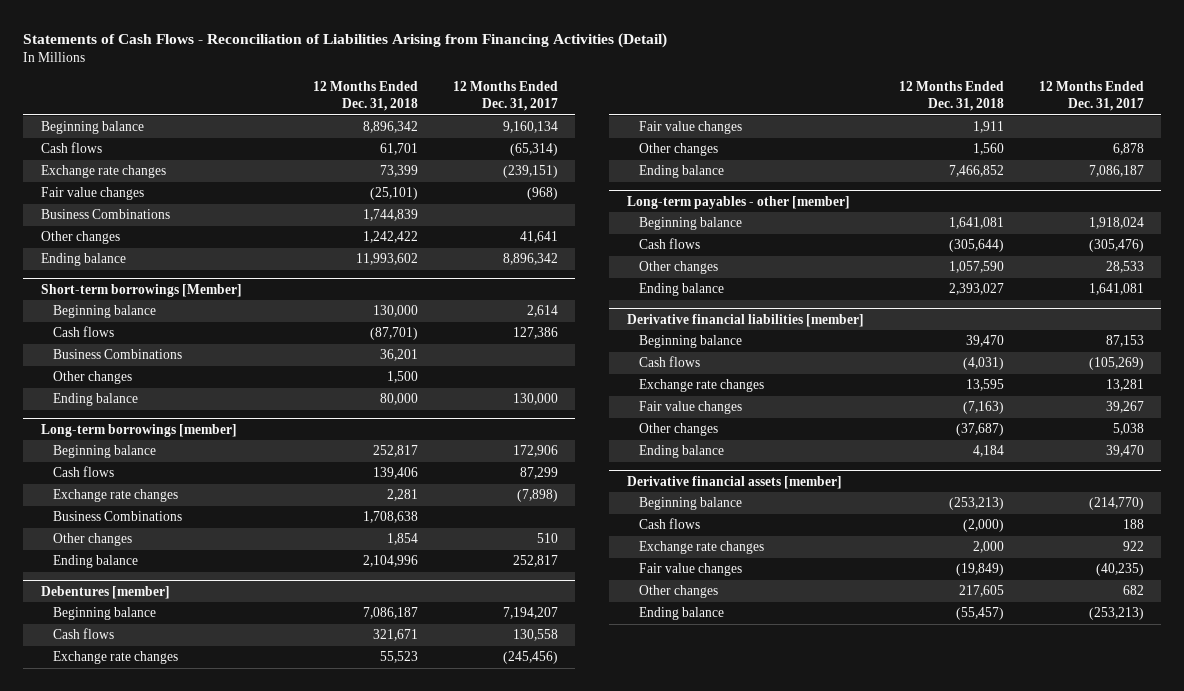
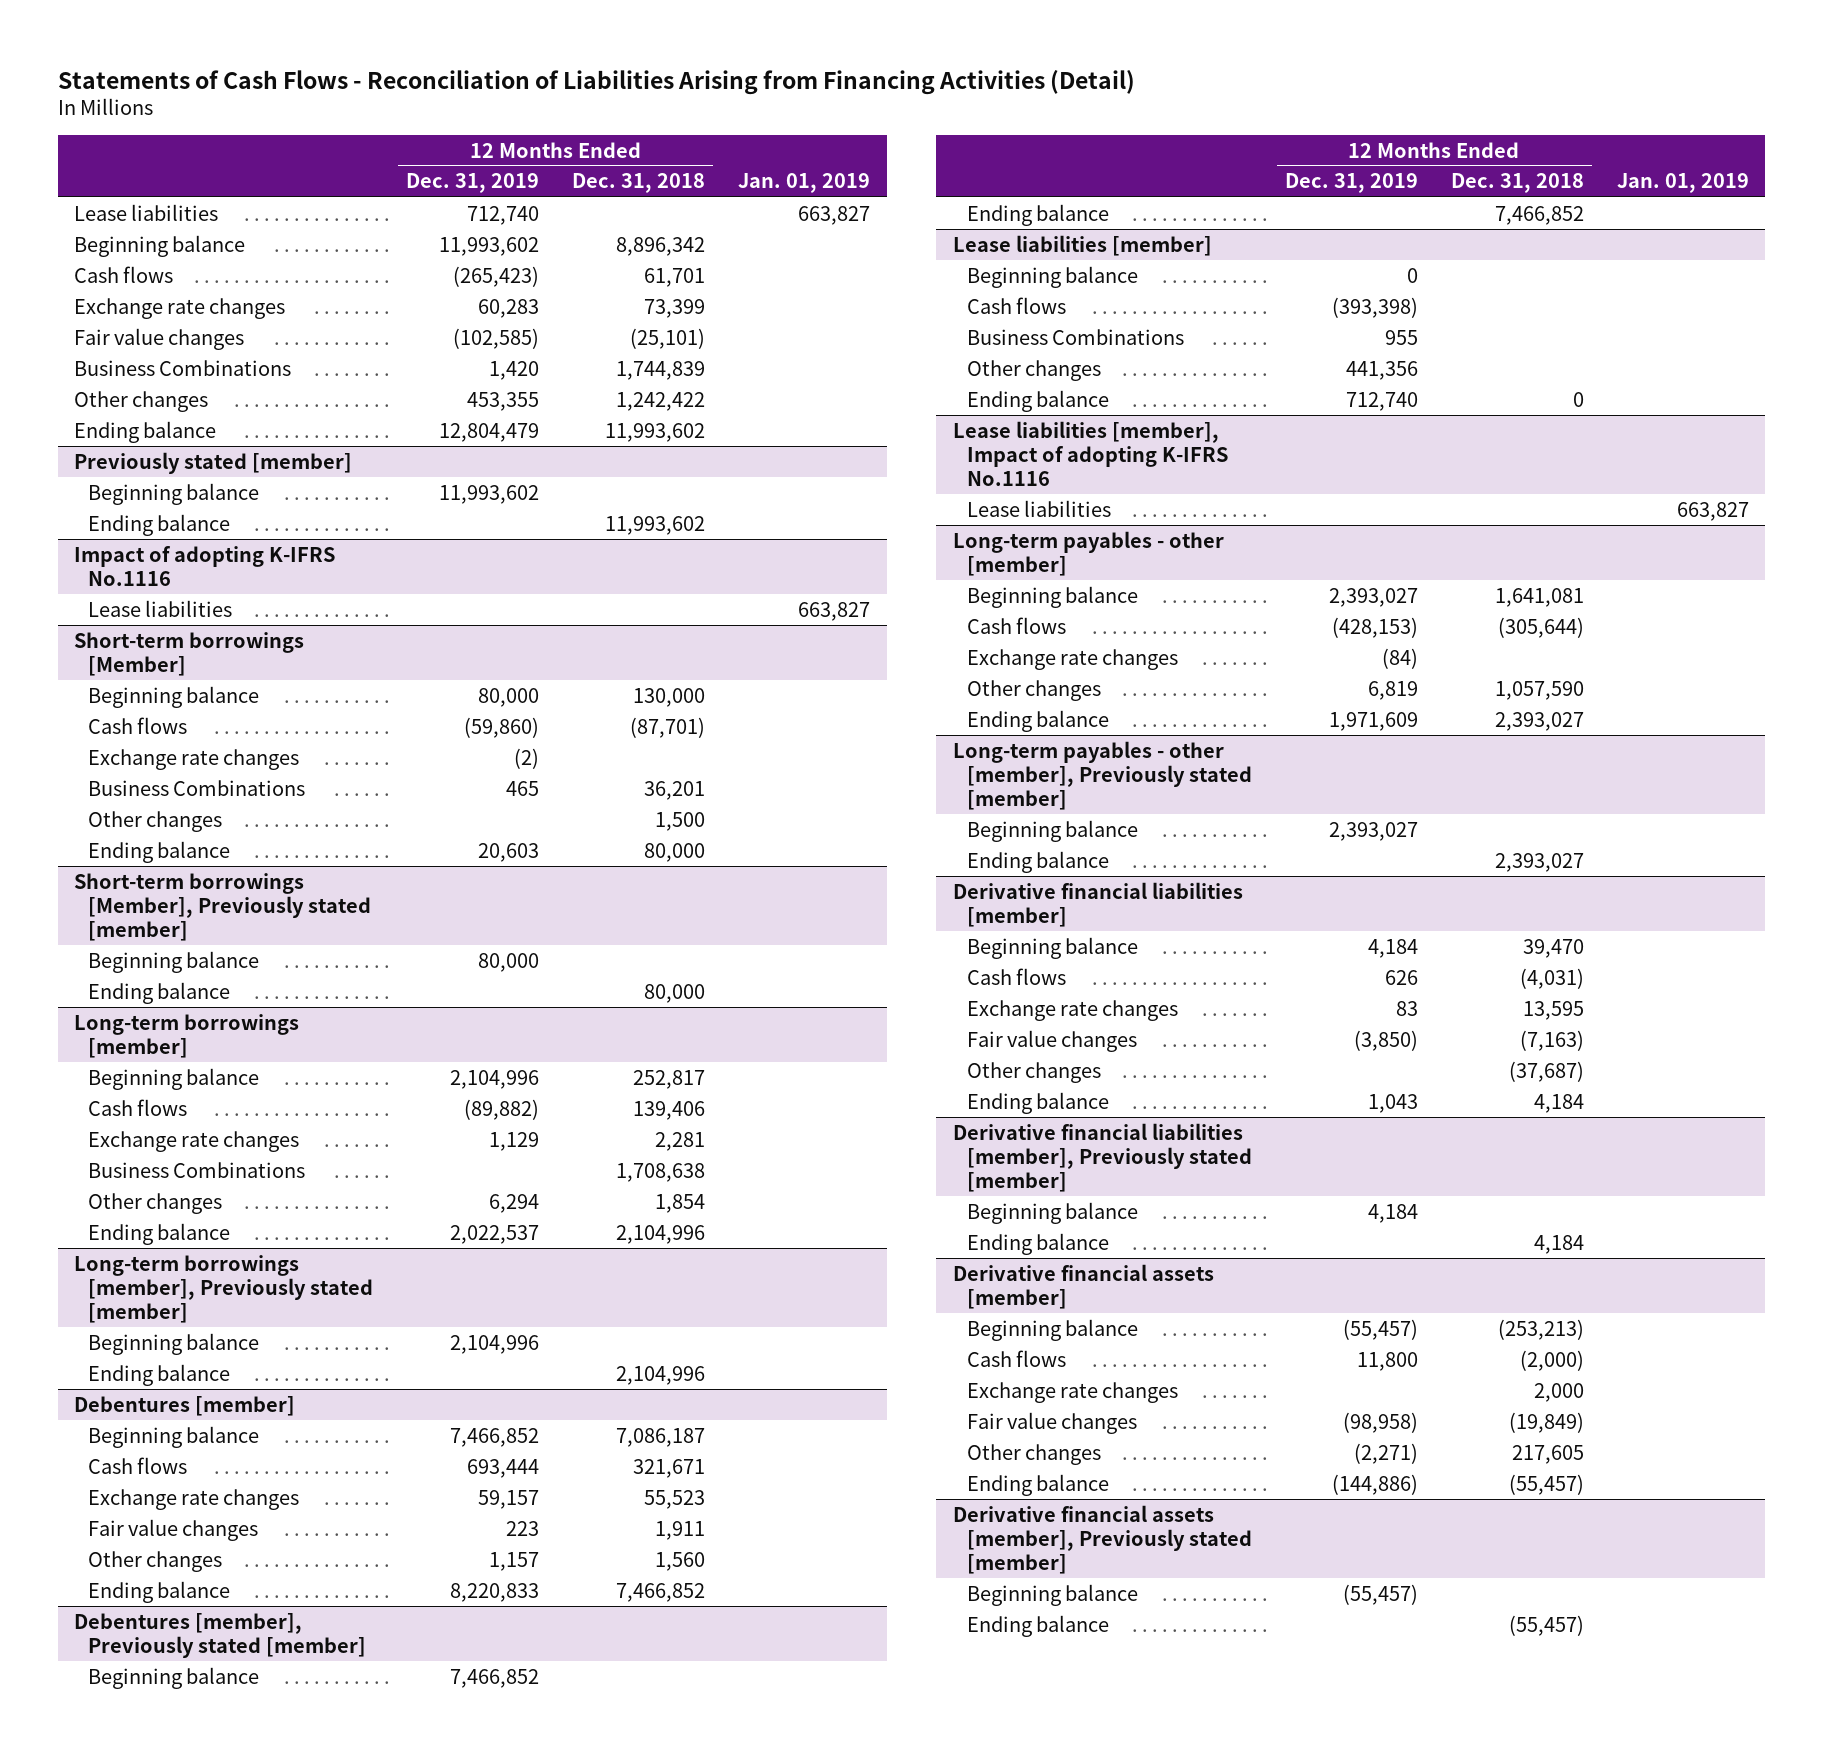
- | 12 Months Ended Dec. 31, 2018 | 12 Months Ended Dec. 31, 2017
+ | 12 Months Ended Dec. 31, 2019 | 12 Months Ended Dec. 31, 2018 | Jan. 01, 2019
+ Lease liabilities | 712,740 | | 663,827
+ Previously stated [member]
+ Beginning balance | 11,993,602 | |
+ Ending balance | | 11,993,602 |
+ Impact of adopting K-IFRS No.1116
+ Lease liabilities | | | 663,827
@ Short-term borrowings [Member]
+ Exchange rate changes | (2) | |
+ Short-term borrowings [Member], Previously stated [member]
+ Beginning balance | 80,000 | |
+ Ending balance | | 80,000 |
+ Long-term borrowings [member], Previously stated [member]
+ Beginning balance | 2,104,996 | |
+ Ending balance | | 2,104,996 |
+ Debentures [member], Previously stated [member]
+ Beginning balance | 7,466,852 | |
+ Ending balance | | 7,466,852 |
+ Lease liabilities [member]
+ Beginning balance | 0 | |
+ Cash flows | (393,398) | |
+ Business Combinations | 955 | |
+ Other changes | 441,356 | |
+ Ending balance | 712,740 | 0 |
+ Lease liabilities [member], Impact of adopting K-IFRS No.1116
+ Lease liabilities | | | 663,827
@ Long-term payables - other [member]
+ Exchange rate changes | (84) | |
+ Long-term payables - other [member], Previously stated [member]
+ Beginning balance | 2,393,027 | |
+ Ending balance | | 2,393,027 |
+ Derivative financial liabilities [member], Previously stated [member]
+ Beginning balance | 4,184 | |
+ Ending balance | | 4,184 |
+ Derivative financial assets [member], Previously stated [member]
+ Beginning balance | (55,457) | |
+ Ending balance | | (55,457) |

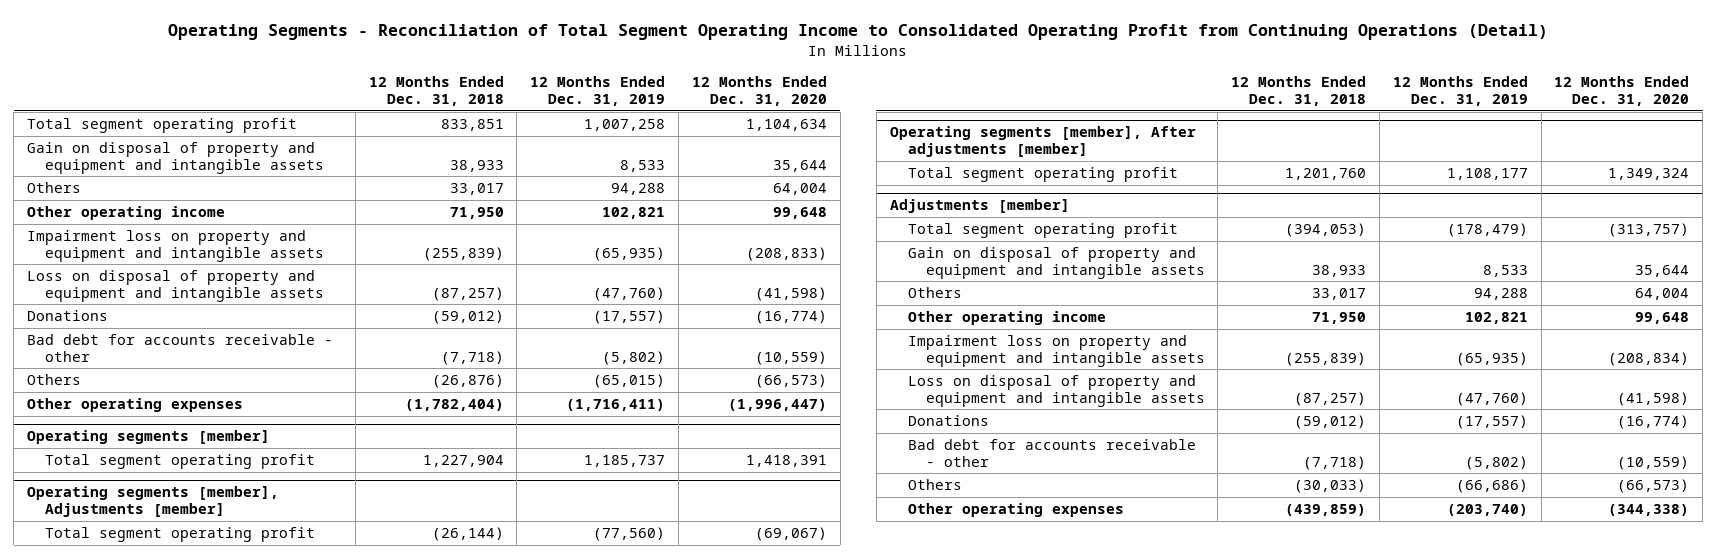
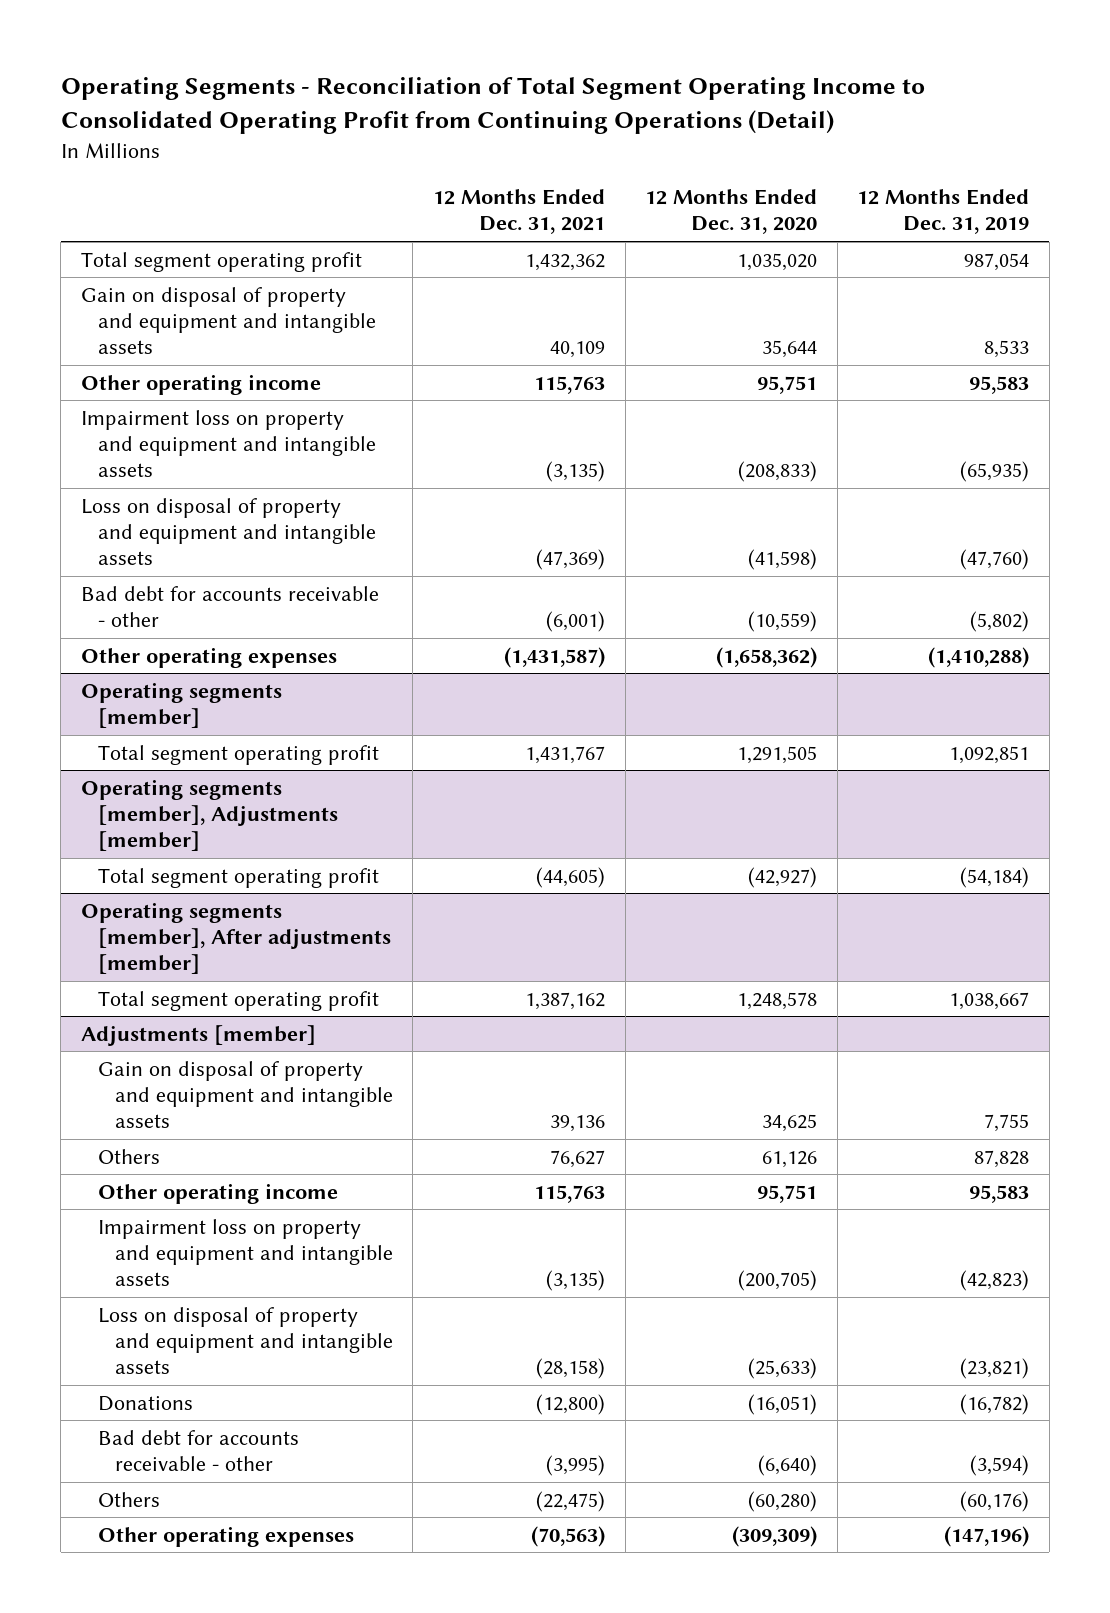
- | 12 Months Ended Dec. 31, 2018 | 12 Months Ended Dec. 31, 2019 | 12 Months Ended Dec. 31, 2020
+ | 12 Months Ended Dec. 31, 2021 | 12 Months Ended Dec. 31, 2020 | 12 Months Ended Dec. 31, 2019
- Total segment operating profit | 833,851 | 1,007,258 | 1,104,634
+ Total segment operating profit | 1,432,362 | 1,035,020 | 987,054
- Others | 33,017 | 94,288 | 64,004
- Other operating income | 71,950 | 102,821 | 99,648
+ Other operating income | 115,763 | 95,751 | 95,583
- Donations | (59,012) | (17,557) | (16,774)
- Others | (26,876) | (65,015) | (66,573)
- Other operating expenses | (1,782,404) | (1,716,411) | (1,996,447)
+ Other operating expenses | (1,431,587) | (1,658,362) | (1,410,288)
@ Operating segments [member]
- Total segment operating profit | 1,227,904 | 1,185,737 | 1,418,391
+ Total segment operating profit | 1,431,767 | 1,291,505 | 1,092,851
@ Operating segments [member], Adjustments [member]
- Total segment operating profit | (26,144) | (77,560) | (69,067)
+ Total segment operating profit | (44,605) | (42,927) | (54,184)
@ Operating segments [member], After adjustments [member]
- Total segment operating profit | 1,201,760 | 1,108,177 | 1,349,324
+ Total segment operating profit | 1,387,162 | 1,248,578 | 1,038,667
@ Adjustments [member]
- Total segment operating profit | (394,053) | (178,479) | (313,757)
- Gain on disposal of property and equipment and intangible assets | 38,933 | 8,533 | 35,644
- Others | 33,017 | 94,288 | 64,004
- Other operating income | 71,950 | 102,821 | 99,648
- Impairment loss on property and equipment and intangible assets | (255,839) | (65,935) | (208,834)
- Loss on disposal of property and equipment and intangible assets | (87,257) | (47,760) | (41,598)
- Donations | (59,012) | (17,557) | (16,774)
- Bad debt for accounts receivable - other | (7,718) | (5,802) | (10,559)
- Others | (30,033) | (66,686) | (66,573)
- Other operating expenses | (439,859) | (203,740) | (344,338)
+ Gain on disposal of property and equipment and intangible assets | 39,136 | 34,625 | 7,755
+ Others | 76,627 | 61,126 | 87,828
+ Other operating income | 115,763 | 95,751 | 95,583
+ Impairment loss on property and equipment and intangible assets | (3,135) | (200,705) | (42,823)
+ Loss on disposal of property and equipment and intangible assets | (28,158) | (25,633) | (23,821)
+ Donations | (12,800) | (16,051) | (16,782)
+ Bad debt for accounts receivable - other | (3,995) | (6,640) | (3,594)
+ Others | (22,475) | (60,280) | (60,176)
+ Other operating expenses | (70,563) | (309,309) | (147,196)

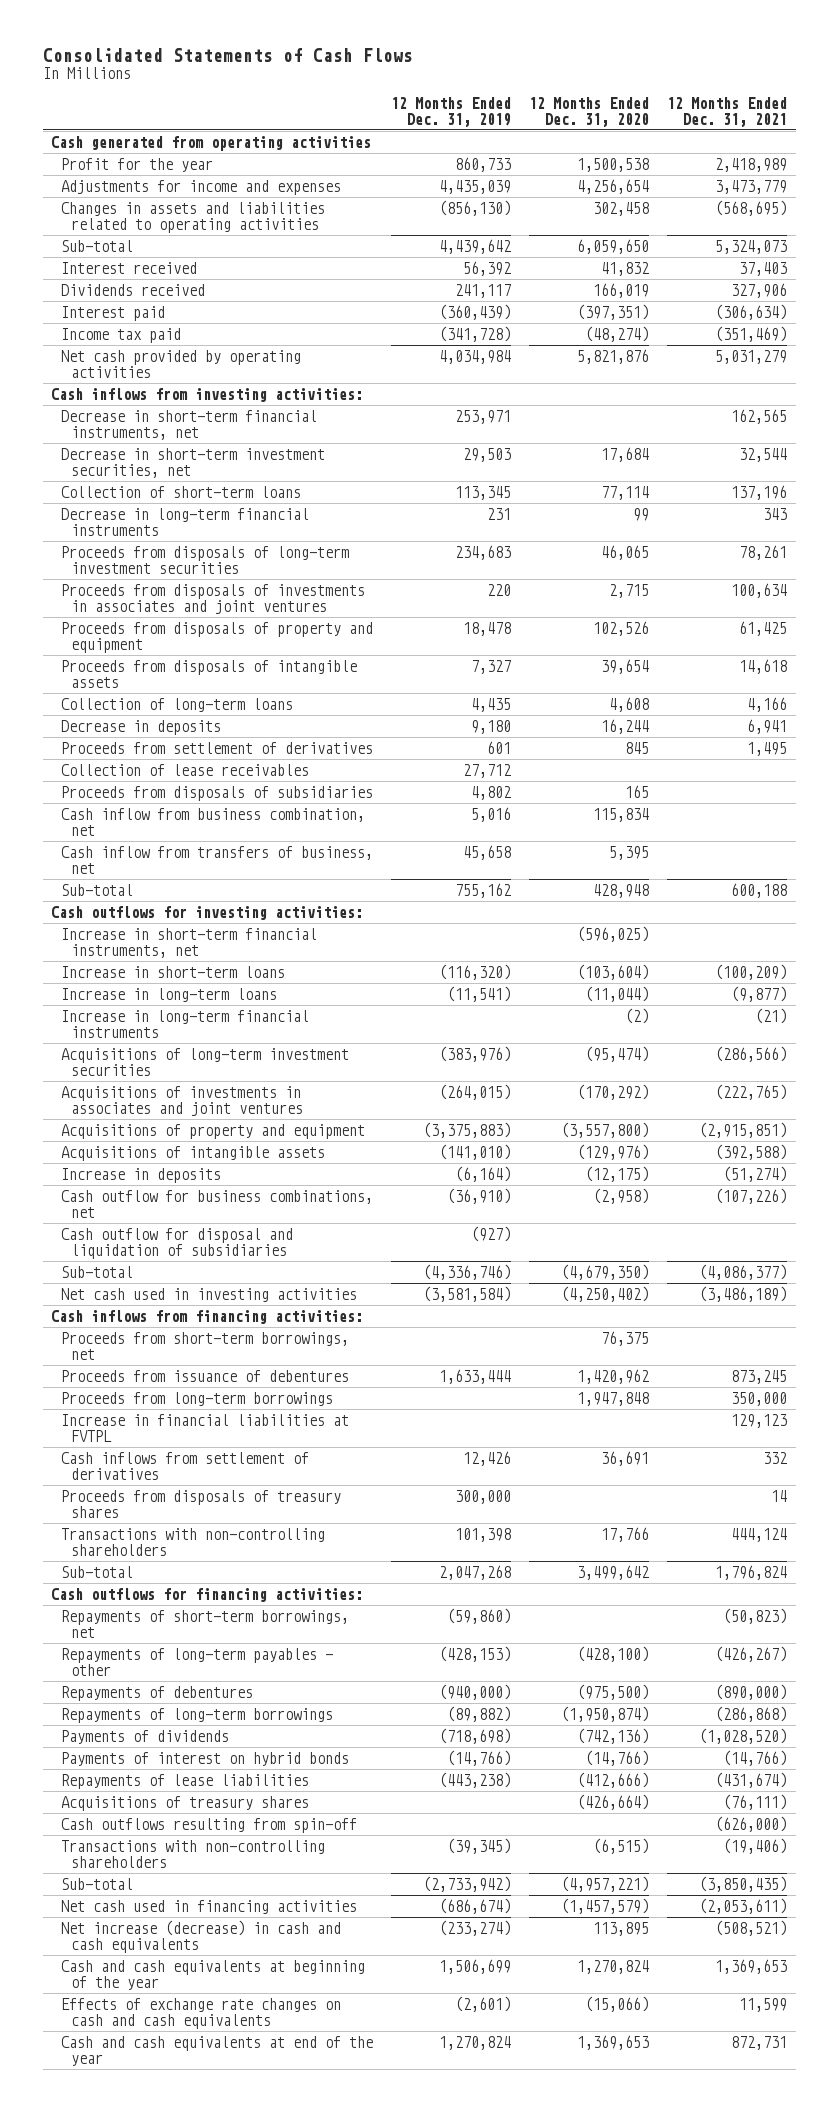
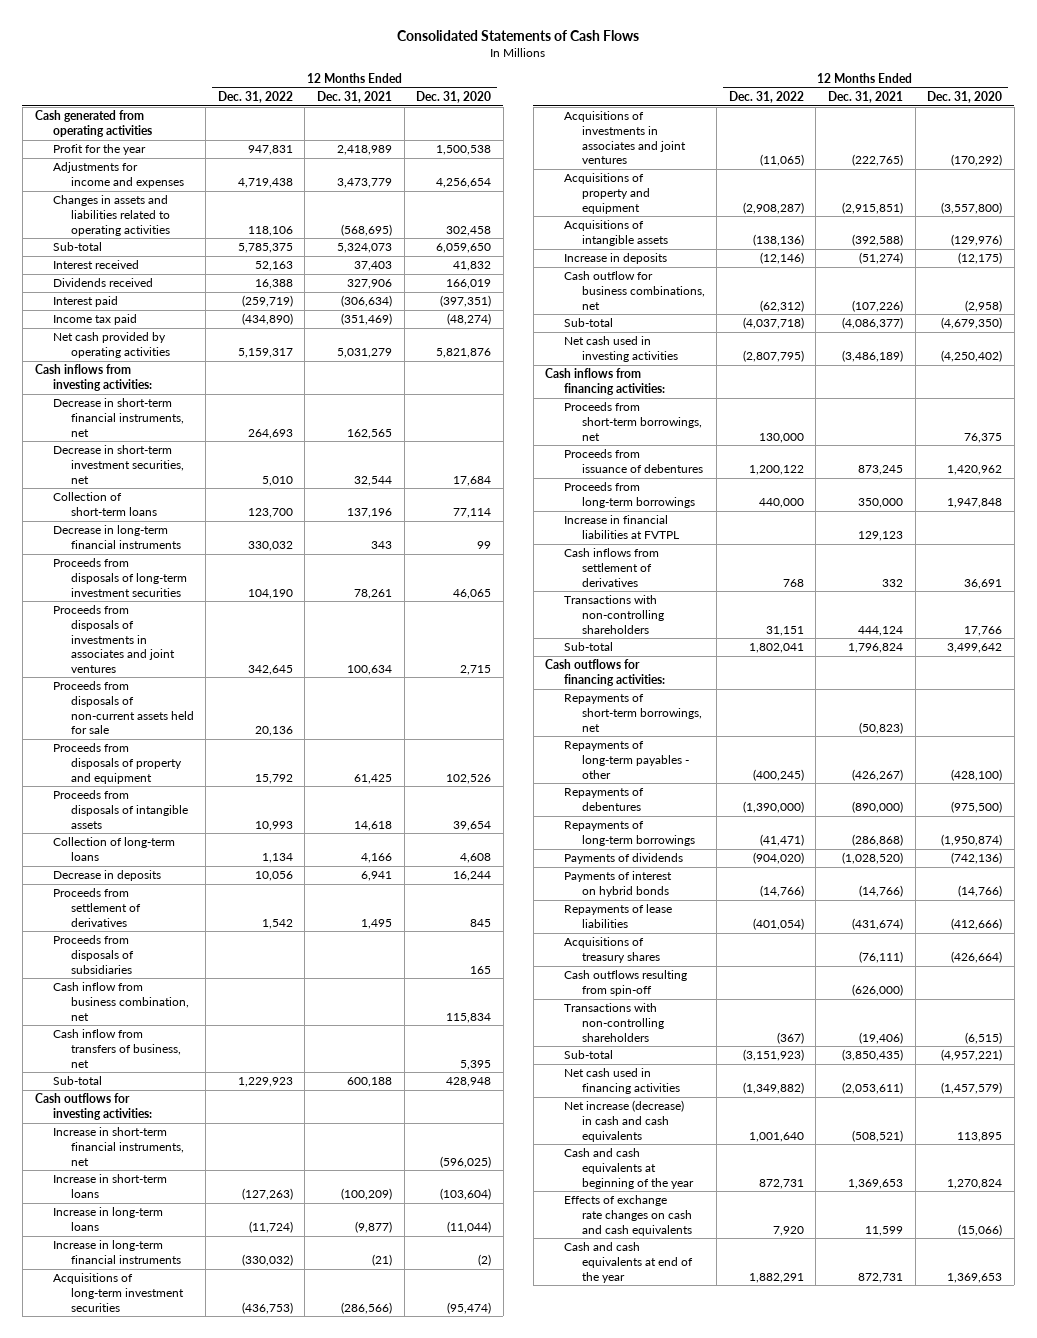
- | 12 Months Ended Dec. 31, 2019 | 12 Months Ended Dec. 31, 2020 | 12 Months Ended Dec. 31, 2021
+ | 12 Months Ended Dec. 31, 2022 | 12 Months Ended Dec. 31, 2021 | 12 Months Ended Dec. 31, 2020
+ Proceeds from disposals of non-current assets held for sale | 20,136 | |
- Collection of lease receivables | 27,712 | |
- Cash outflow for disposal and liquidation of subsidiaries | (927) | |
- Proceeds from disposals of treasury shares | 300,000 | | 14

